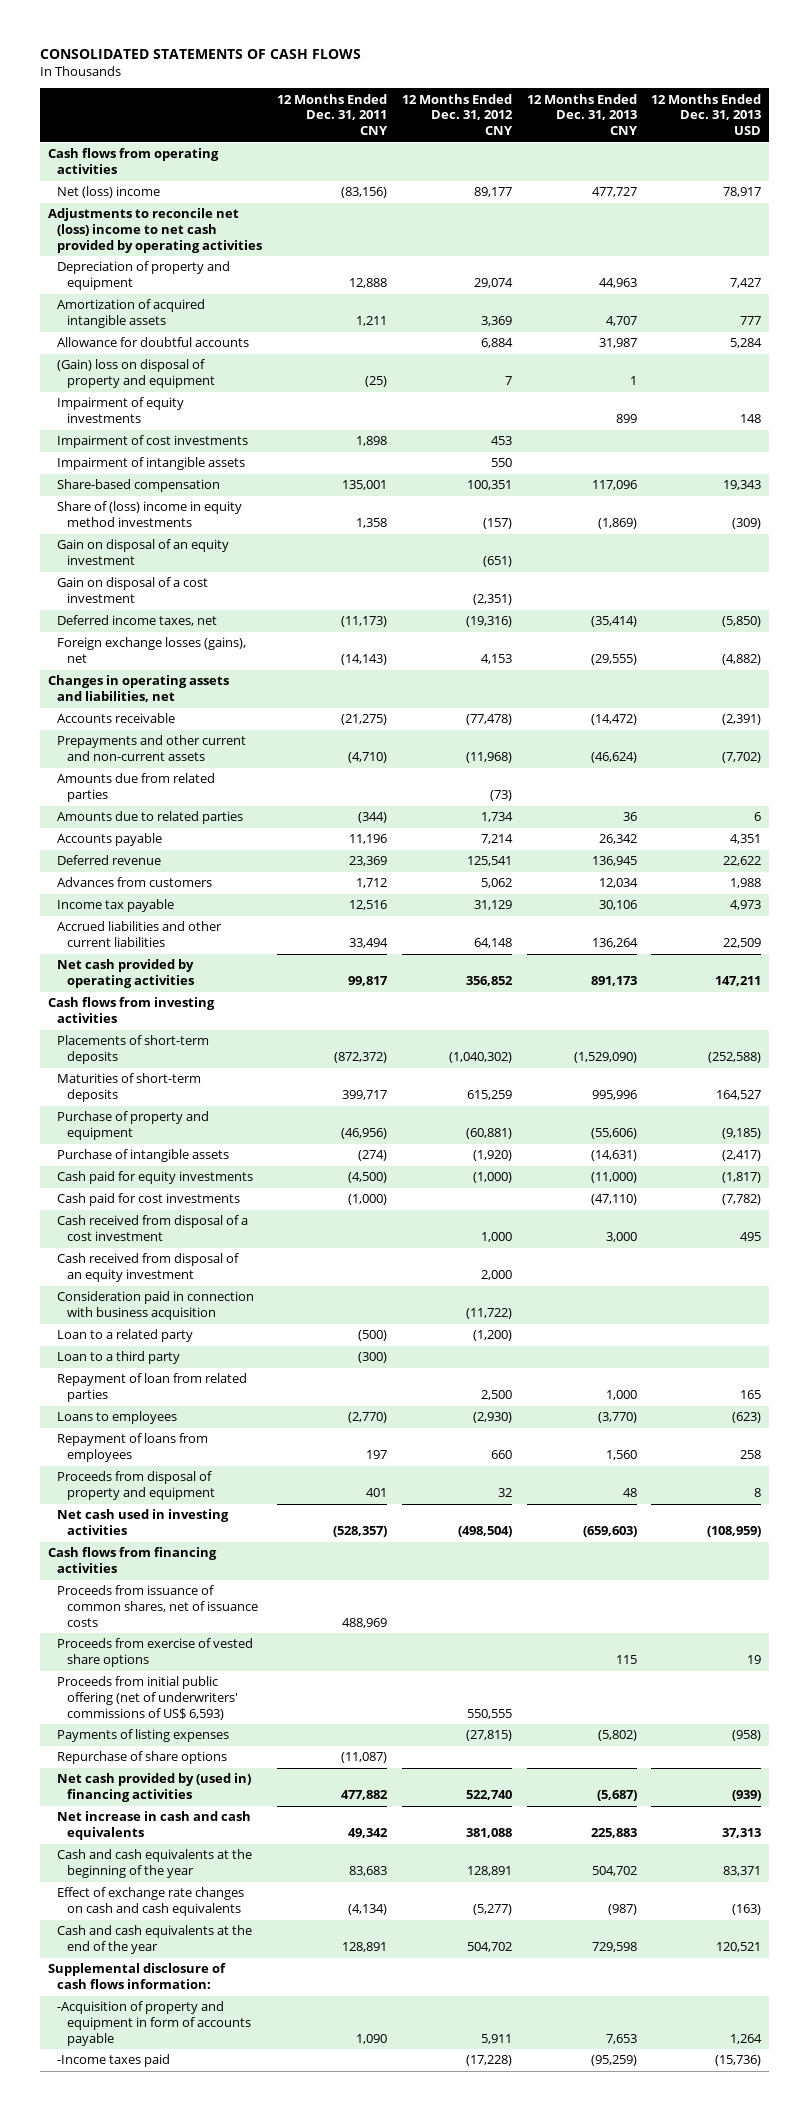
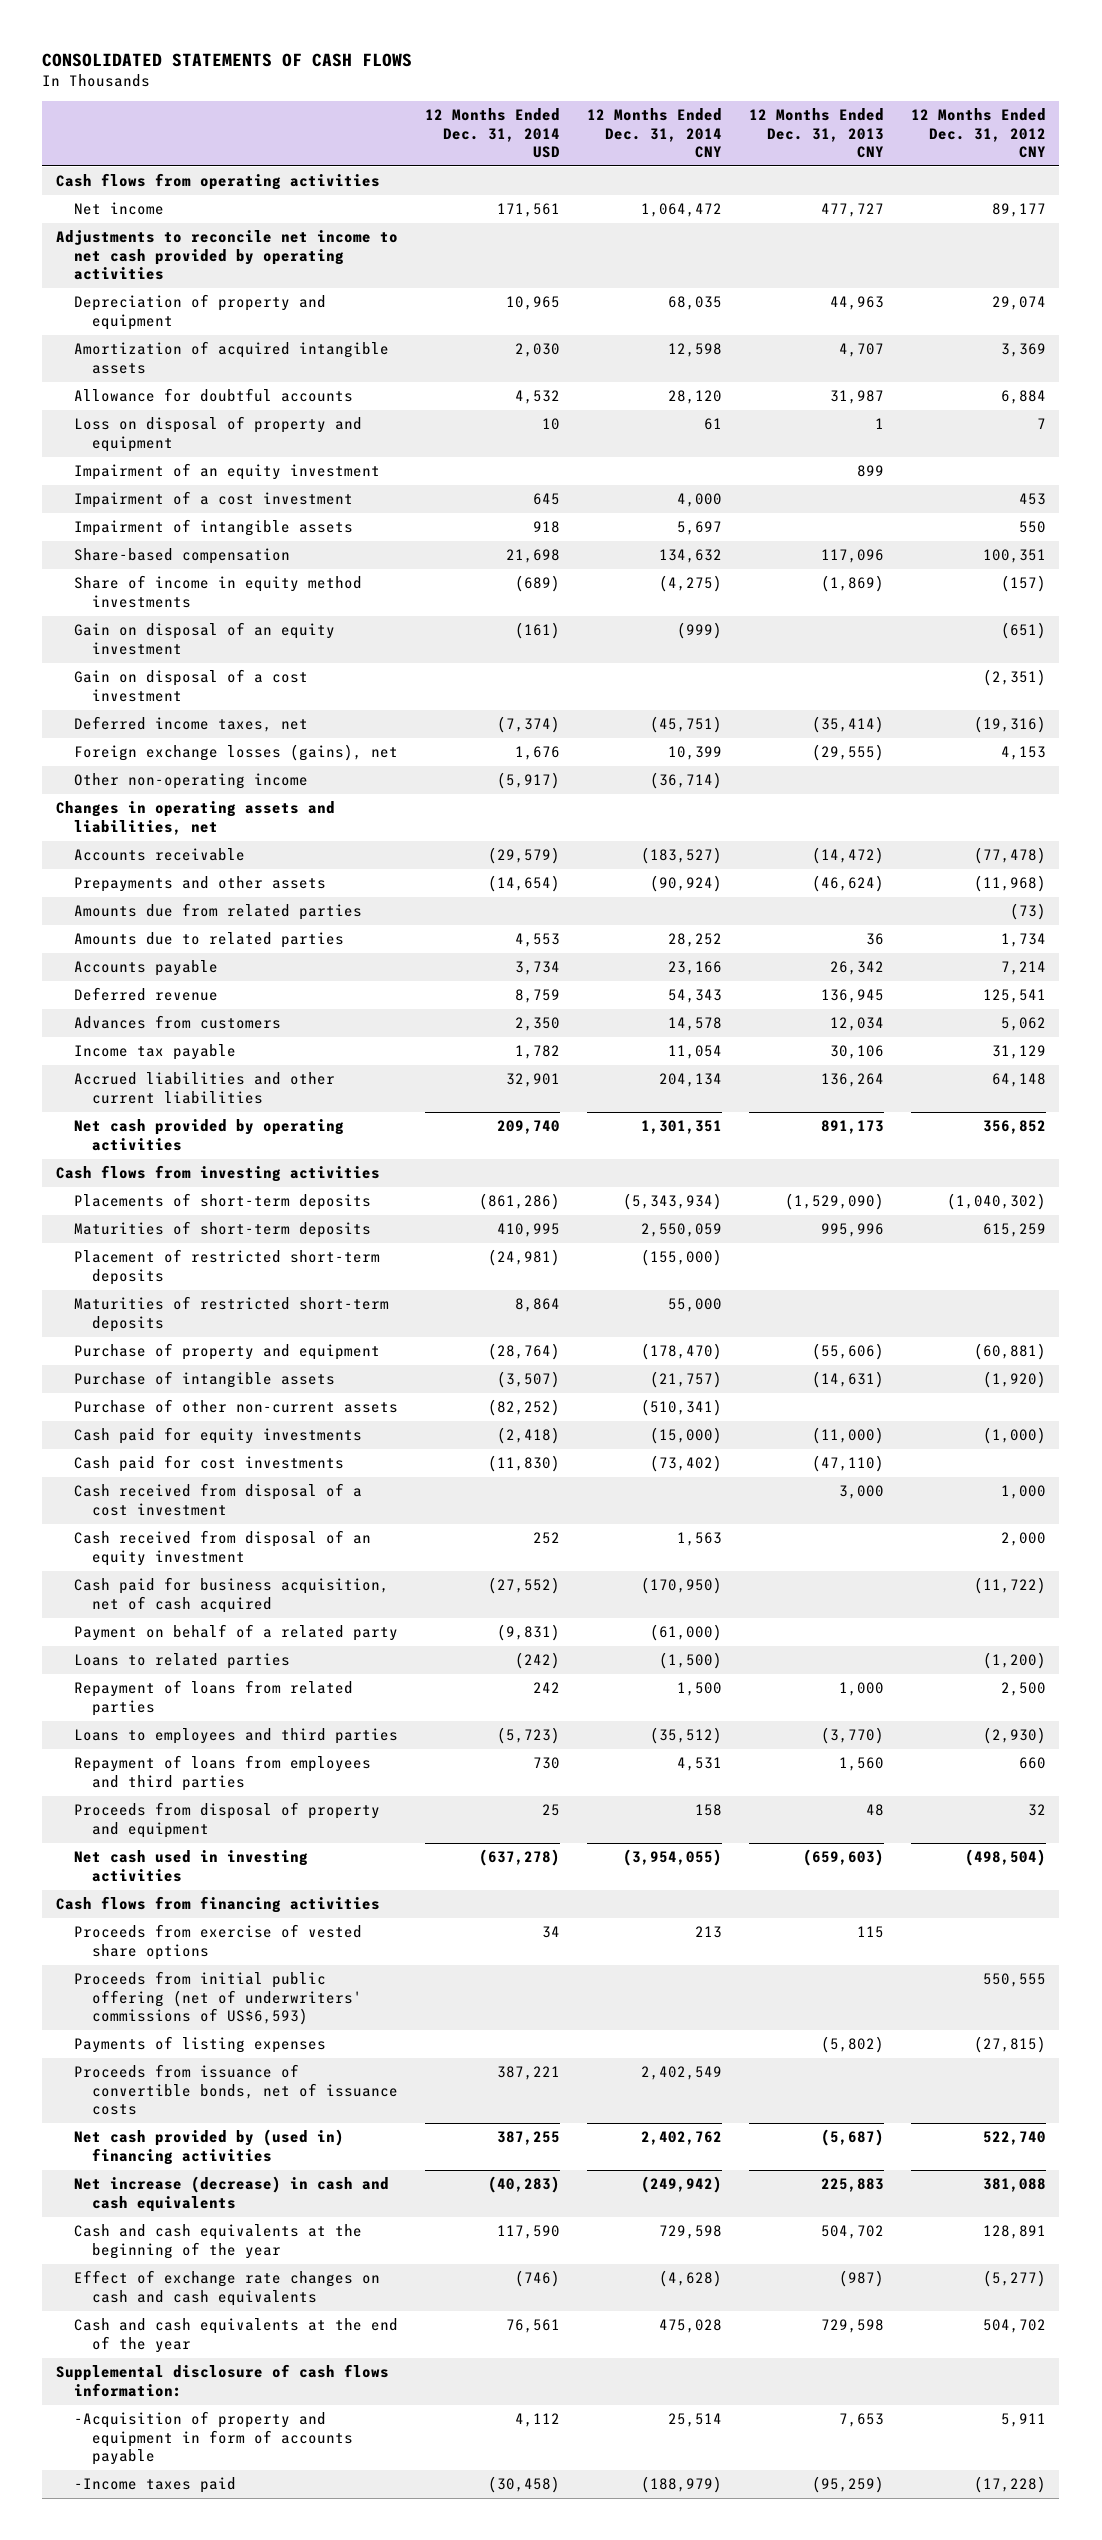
- | 12 Months Ended Dec. 31, 2011 CNY | 12 Months Ended Dec. 31, 2012 CNY | 12 Months Ended Dec. 31, 2013 CNY | 12 Months Ended Dec. 31, 2013 USD
+ | 12 Months Ended Dec. 31, 2014 USD | 12 Months Ended Dec. 31, 2014 CNY | 12 Months Ended Dec. 31, 2013 CNY | 12 Months Ended Dec. 31, 2012 CNY
- Net (loss) income | (83,156) | 89,177 | 477,727 | 78,917
- Adjustments to reconcile net (loss) income to net cash provided by operating activities
+ Net income | 171,561 | 1,064,472 | 477,727 | 89,177
+ Adjustments to reconcile net income to net cash provided by operating activities
- (Gain) loss on disposal of property and equipment | (25) | 7 | 1 |
- Impairment of equity investments | | | 899 | 148
- Impairment of cost investments | 1,898 | 453 | |
+ Loss on disposal of property and equipment | 10 | 61 | 1 | 7
+ Impairment of an equity investment | | | 899 |
+ Impairment of a cost investment | 645 | 4,000 | | 453
- Share of (loss) income in equity method investments | 1,358 | (157) | (1,869) | (309)
+ Share of income in equity method investments | (689) | (4,275) | (1,869) | (157)
+ Other non-operating income | (5,917) | (36,714) | |
- Prepayments and other current and non-current assets | (4,710) | (11,968) | (46,624) | (7,702)
+ Prepayments and other assets | (14,654) | (90,924) | (46,624) | (11,968)
+ Placement of restricted short-term deposits | (24,981) | (155,000) | |
+ Maturities of restricted short-term deposits | 8,864 | 55,000 | |
+ Purchase of other non-current assets | (82,252) | (510,341) | |
- Consideration paid in connection with business acquisition | | (11,722) | |
- Loan to a related party | (500) | (1,200) | |
- Loan to a third party | (300) | | |
- Repayment of loan from related parties | | 2,500 | 1,000 | 165
- Loans to employees | (2,770) | (2,930) | (3,770) | (623)
- Repayment of loans from employees | 197 | 660 | 1,560 | 258
+ Cash paid for business acquisition, net of cash acquired | (27,552) | (170,950) | | (11,722)
+ Payment on behalf of a related party | (9,831) | (61,000) | |
+ Loans to related parties | (242) | (1,500) | | (1,200)
+ Repayment of loans from related parties | 242 | 1,500 | 1,000 | 2,500
+ Loans to employees and third parties | (5,723) | (35,512) | (3,770) | (2,930)
+ Repayment of loans from employees and third parties | 730 | 4,531 | 1,560 | 660
- Proceeds from issuance of common shares, net of issuance costs | 488,969 | | |
- Proceeds from initial public offering (net of underwriters' commissions of US$ 6,593) | | 550,555 | |
+ Proceeds from initial public offering (net of underwriters' commissions of US$6,593) | | | | 550,555
- Repurchase of share options | (11,087) | | |
+ Proceeds from issuance of convertible bonds, net of issuance costs | 387,221 | 2,402,549 | |
- Net increase in cash and cash equivalents | 49,342 | 381,088 | 225,883 | 37,313
+ Net increase (decrease) in cash and cash equivalents | (40,283) | (249,942) | 225,883 | 381,088

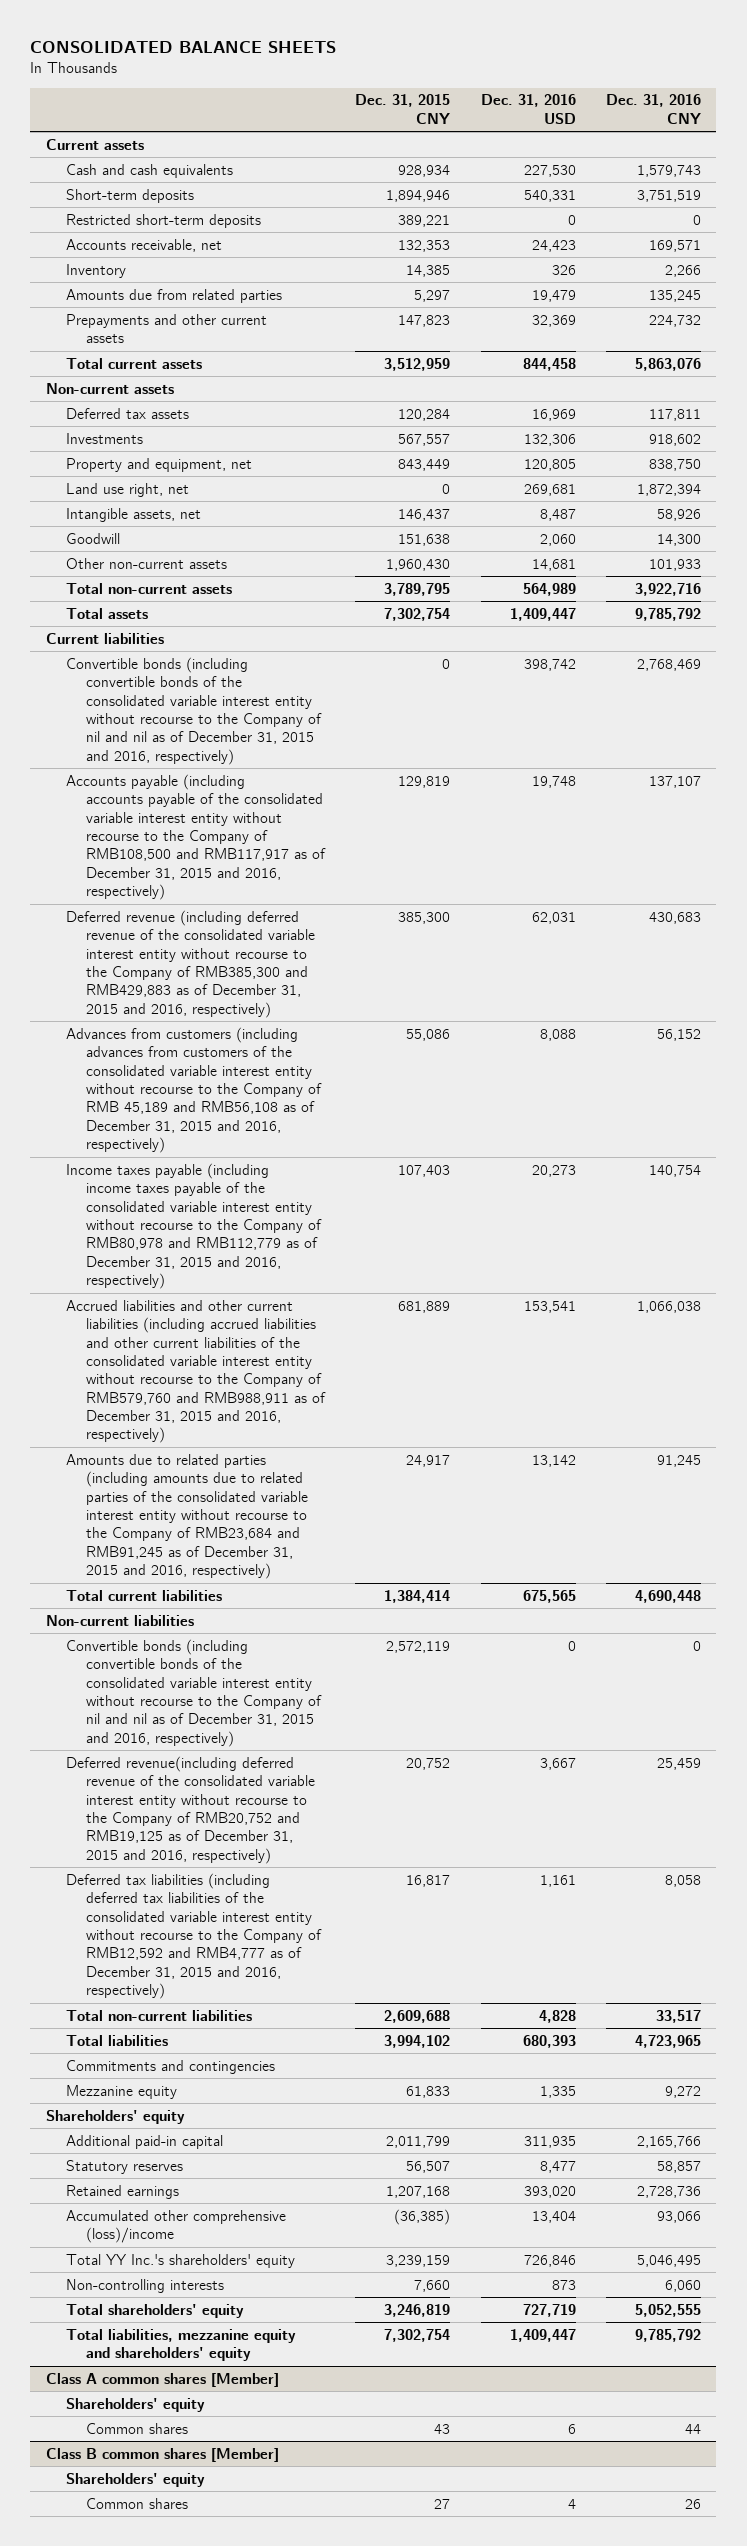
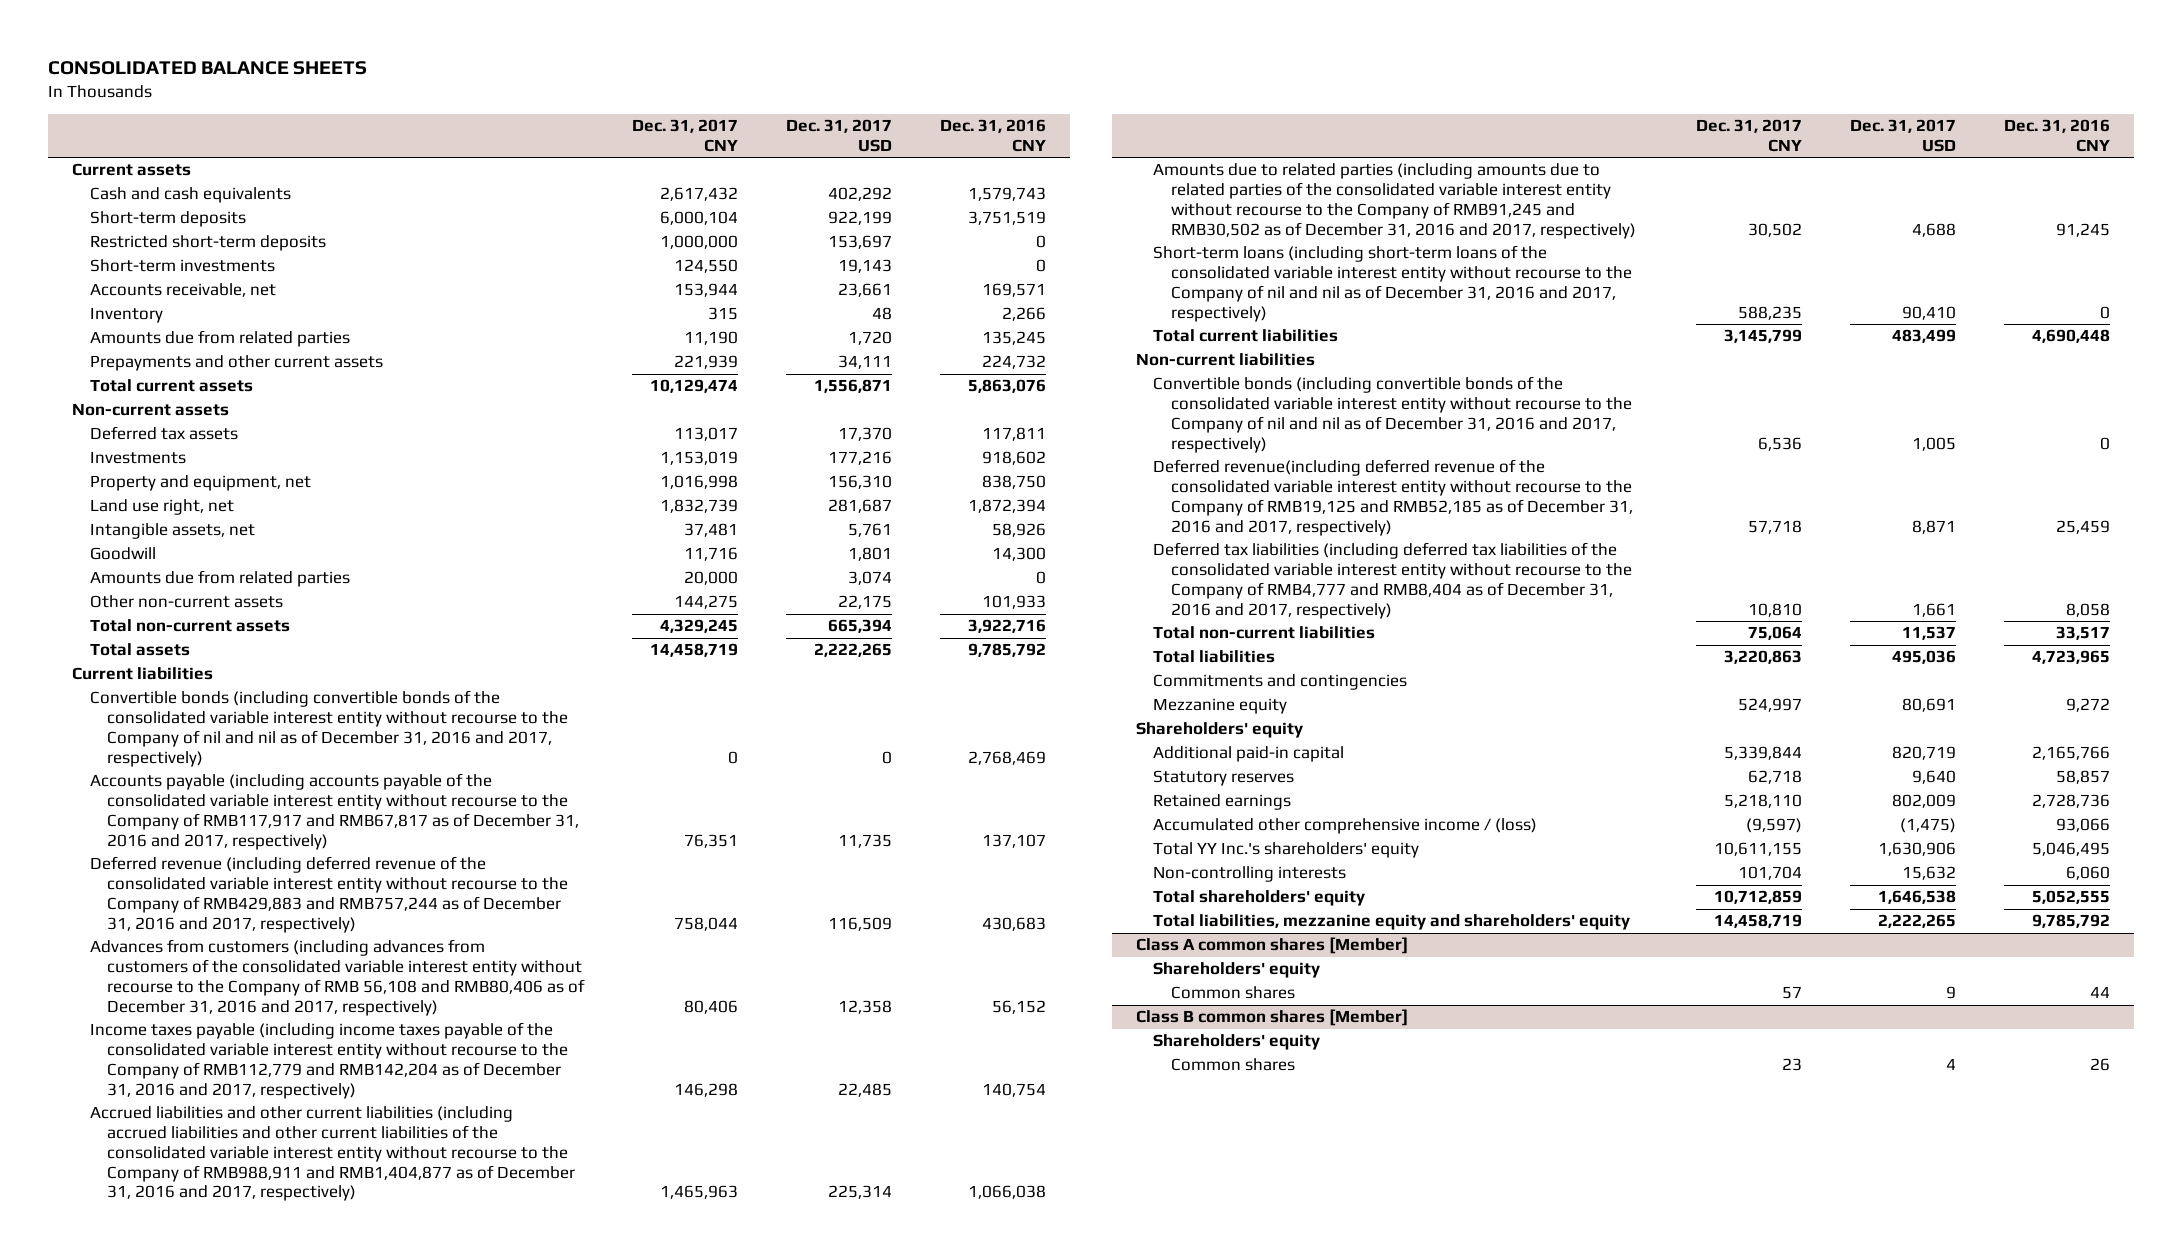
- | Dec. 31, 2015 CNY | Dec. 31, 2016 USD | Dec. 31, 2016 CNY
+ | Dec. 31, 2017 CNY | Dec. 31, 2017 USD | Dec. 31, 2016 CNY
+ Short-term investments | 124,550 | 19,143 | 0
+ Amounts due from related parties | 20,000 | 3,074 | 0
- Convertible bonds (including convertible bonds of the consolidated variable interest entity without recourse to the Company of nil and nil as of December 31, 2015 and 2016, respectively) | 0 | 398,742 | 2,768,469
- Accounts payable (including accounts payable of the consolidated variable interest entity without recourse to the Company of RMB108,500 and RMB117,917 as of December 31, 2015 and 2016, respectively) | 129,819 | 19,748 | 137,107
- Deferred revenue (including deferred revenue of the consolidated variable interest entity without recourse to the Company of RMB385,300 and RMB429,883 as of December 31, 2015 and 2016, respectively) | 385,300 | 62,031 | 430,683
- Advances from customers (including advances from customers of the consolidated variable interest entity without recourse to the Company of RMB 45,189 and RMB56,108 as of December 31, 2015 and 2016, respectively) | 55,086 | 8,088 | 56,152
- Income taxes payable (including income taxes payable of the consolidated variable interest entity without recourse to the Company of RMB80,978 and RMB112,779 as of December 31, 2015 and 2016, respectively) | 107,403 | 20,273 | 140,754
- Accrued liabilities and other current liabilities (including accrued liabilities and other current liabilities of the consolidated variable interest entity without recourse to the Company of RMB579,760 and RMB988,911 as of December 31, 2015 and 2016, respectively) | 681,889 | 153,541 | 1,066,038
- Amounts due to related parties (including amounts due to related parties of the consolidated variable interest entity without recourse to the Company of RMB23,684 and RMB91,245 as of December 31, 2015 and 2016, respectively) | 24,917 | 13,142 | 91,245
+ Convertible bonds (including convertible bonds of the consolidated variable interest entity without recourse to the Company of nil and nil as of December 31, 2016 and 2017, respectively) | 0 | 0 | 2,768,469
+ Accounts payable (including accounts payable of the consolidated variable interest entity without recourse to the Company of RMB117,917 and RMB67,817 as of December 31, 2016 and 2017, respectively) | 76,351 | 11,735 | 137,107
+ Deferred revenue (including deferred revenue of the consolidated variable interest entity without recourse to the Company of RMB429,883 and RMB757,244 as of December 31, 2016 and 2017, respectively) | 758,044 | 116,509 | 430,683
+ Advances from customers (including advances from customers of the consolidated variable interest entity without recourse to the Company of RMB 56,108 and RMB80,406 as of December 31, 2016 and 2017, respectively) | 80,406 | 12,358 | 56,152
+ Income taxes payable (including income taxes payable of the consolidated variable interest entity without recourse to the Company of RMB112,779 and RMB142,204 as of December 31, 2016 and 2017, respectively) | 146,298 | 22,485 | 140,754
+ Accrued liabilities and other current liabilities (including accrued liabilities and other current liabilities of the consolidated variable interest entity without recourse to the Company of RMB988,911 and RMB1,404,877 as of December 31, 2016 and 2017, respectively) | 1,465,963 | 225,314 | 1,066,038
+ Amounts due to related parties (including amounts due to related parties of the consolidated variable interest entity without recourse to the Company of RMB91,245 and RMB30,502 as of December 31, 2016 and 2017, respectively) | 30,502 | 4,688 | 91,245
+ Short-term loans (including short-term loans of the consolidated variable interest entity without recourse to the Company of nil and nil as of December 31, 2016 and 2017, respectively) | 588,235 | 90,410 | 0
- Convertible bonds (including convertible bonds of the consolidated variable interest entity without recourse to the Company of nil and nil as of December 31, 2015 and 2016, respectively) | 2,572,119 | 0 | 0
- Deferred revenue(including deferred revenue of the consolidated variable interest entity without recourse to the Company of RMB20,752 and RMB19,125 as of December 31, 2015 and 2016, respectively) | 20,752 | 3,667 | 25,459
- Deferred tax liabilities (including deferred tax liabilities of the consolidated variable interest entity without recourse to the Company of RMB12,592 and RMB4,777 as of December 31, 2015 and 2016, respectively) | 16,817 | 1,161 | 8,058
+ Convertible bonds (including convertible bonds of the consolidated variable interest entity without recourse to the Company of nil and nil as of December 31, 2016 and 2017, respectively) | 6,536 | 1,005 | 0
+ Deferred revenue(including deferred revenue of the consolidated variable interest entity without recourse to the Company of RMB19,125 and RMB52,185 as of December 31, 2016 and 2017, respectively) | 57,718 | 8,871 | 25,459
+ Deferred tax liabilities (including deferred tax liabilities of the consolidated variable interest entity without recourse to the Company of RMB4,777 and RMB8,404 as of December 31, 2016 and 2017, respectively) | 10,810 | 1,661 | 8,058
- Accumulated other comprehensive (loss)/income | (36,385) | 13,404 | 93,066
+ Accumulated other comprehensive income / (loss) | (9,597) | (1,475) | 93,066

